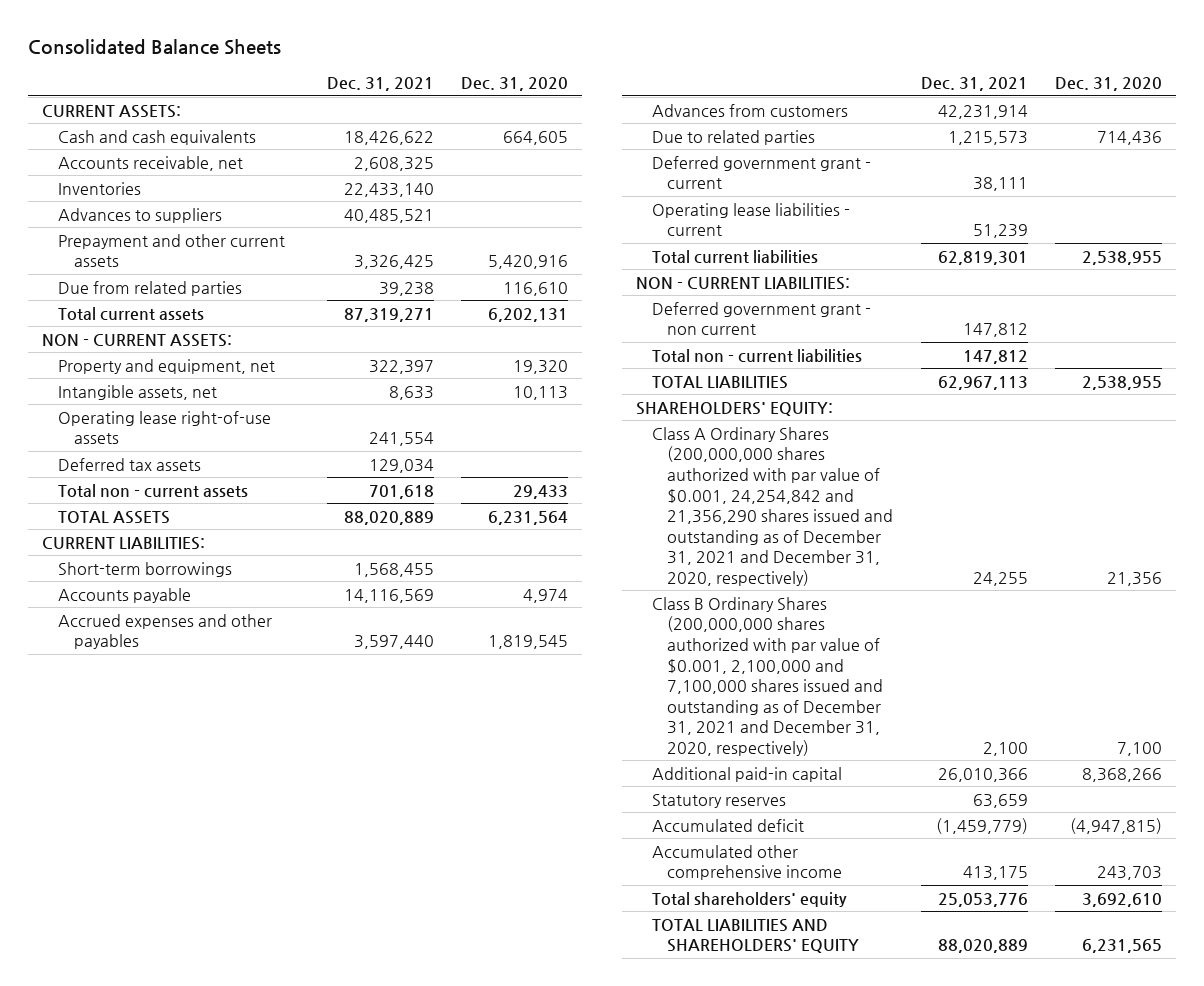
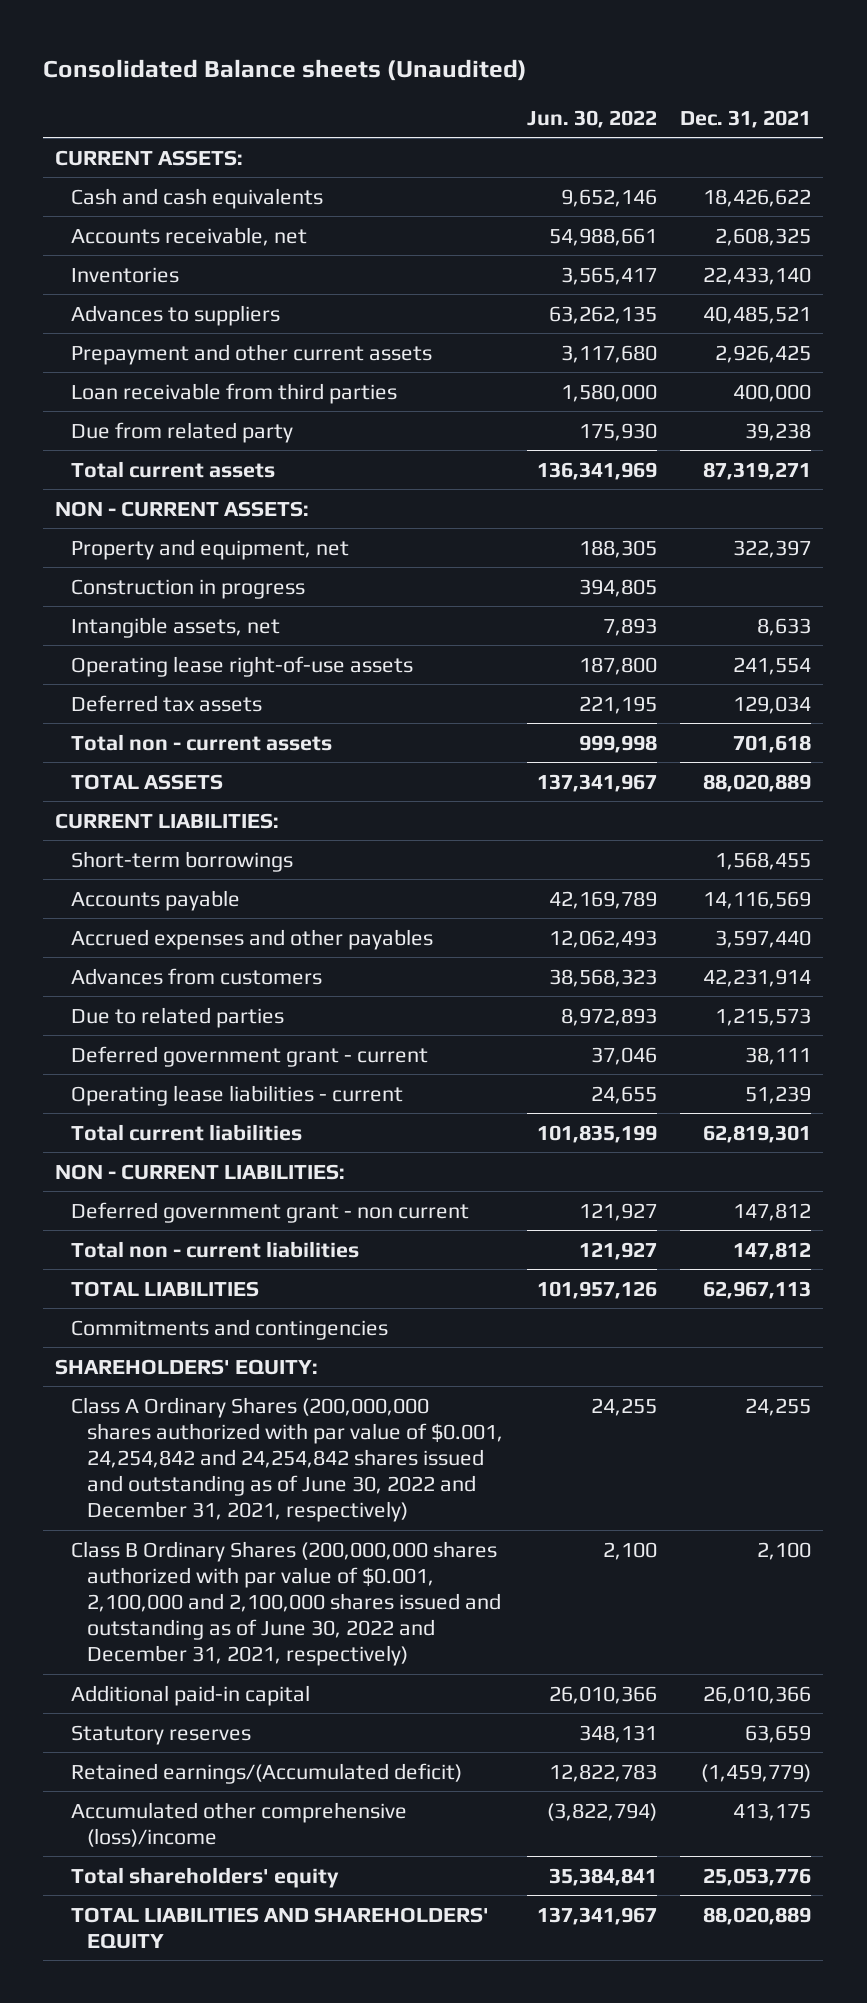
- Consolidated Balance Sheets
+ Consolidated Balance sheets (Unaudited)
- | Dec. 31, 2021 | Dec. 31, 2020
+ | Jun. 30, 2022 | Dec. 31, 2021
- Prepayment and other current assets | 3,326,425 | 5,420,916
- Due from related parties | 39,238 | 116,610
+ Prepayment and other current assets | 3,117,680 | 2,926,425
+ Loan receivable from third parties | 1,580,000 | 400,000
+ Due from related party | 175,930 | 39,238
+ Construction in progress | 394,805 |
+ Commitments and contingencies
- Class A Ordinary Shares (200,000,000 shares authorized with par value of $0.001, 24,254,842 and 21,356,290 shares issued and outstanding as of December 31, 2021 and December 31, 2020, respectively) | 24,255 | 21,356
- Class B Ordinary Shares (200,000,000 shares authorized with par value of $0.001, 2,100,000 and 7,100,000 shares issued and outstanding as of December 31, 2021 and December 31, 2020, respectively) | 2,100 | 7,100
+ Class A Ordinary Shares (200,000,000 shares authorized with par value of $0.001, 24,254,842 and 24,254,842 shares issued and outstanding as of June 30, 2022 and December 31, 2021, respectively) | 24,255 | 24,255
+ Class B Ordinary Shares (200,000,000 shares authorized with par value of $0.001, 2,100,000 and 2,100,000 shares issued and outstanding as of June 30, 2022 and December 31, 2021, respectively) | 2,100 | 2,100
- Accumulated deficit | (1,459,779) | (4,947,815)
- Accumulated other comprehensive income | 413,175 | 243,703
+ Retained earnings/(Accumulated deficit) | 12,822,783 | (1,459,779)
+ Accumulated other comprehensive (loss)/income | (3,822,794) | 413,175

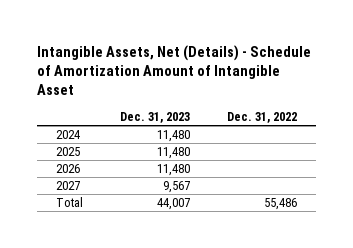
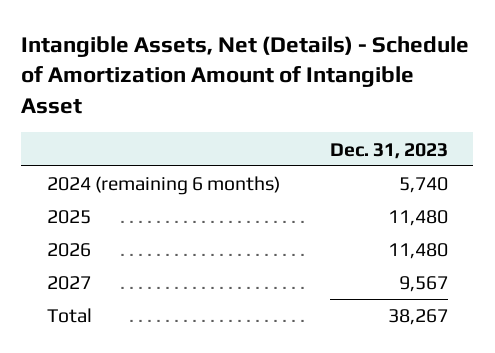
- | Dec. 31, 2023 | Dec. 31, 2022
+ | Dec. 31, 2023
- 2024 | 11,480 |
+ 2024 (remaining 6 months) | 5,740
- Total | 44,007 | 55,486
+ Total | 38,267

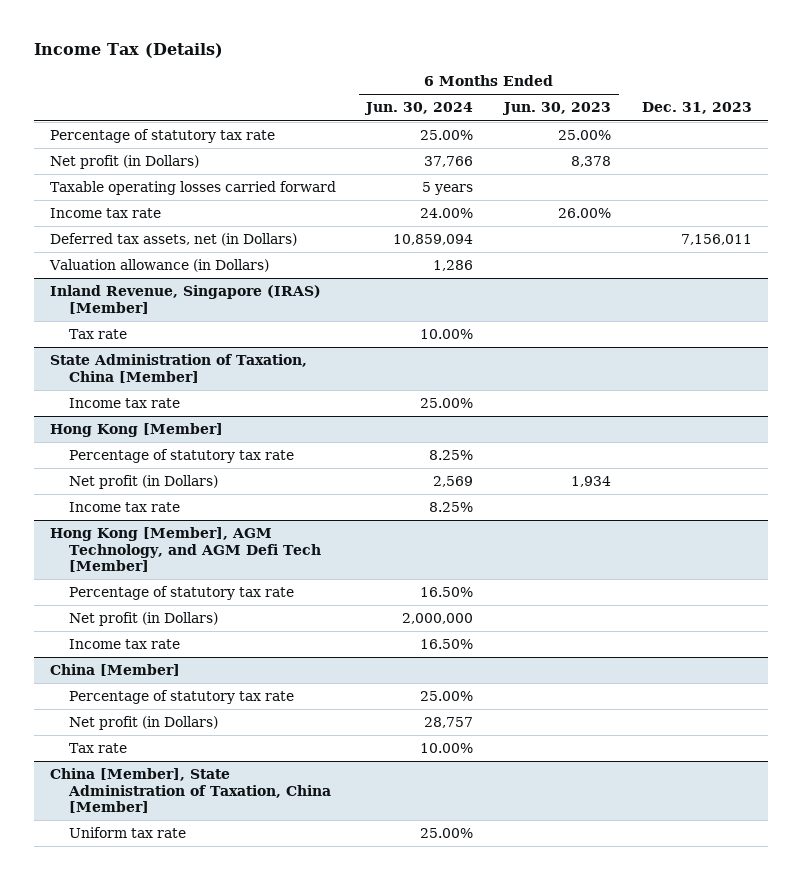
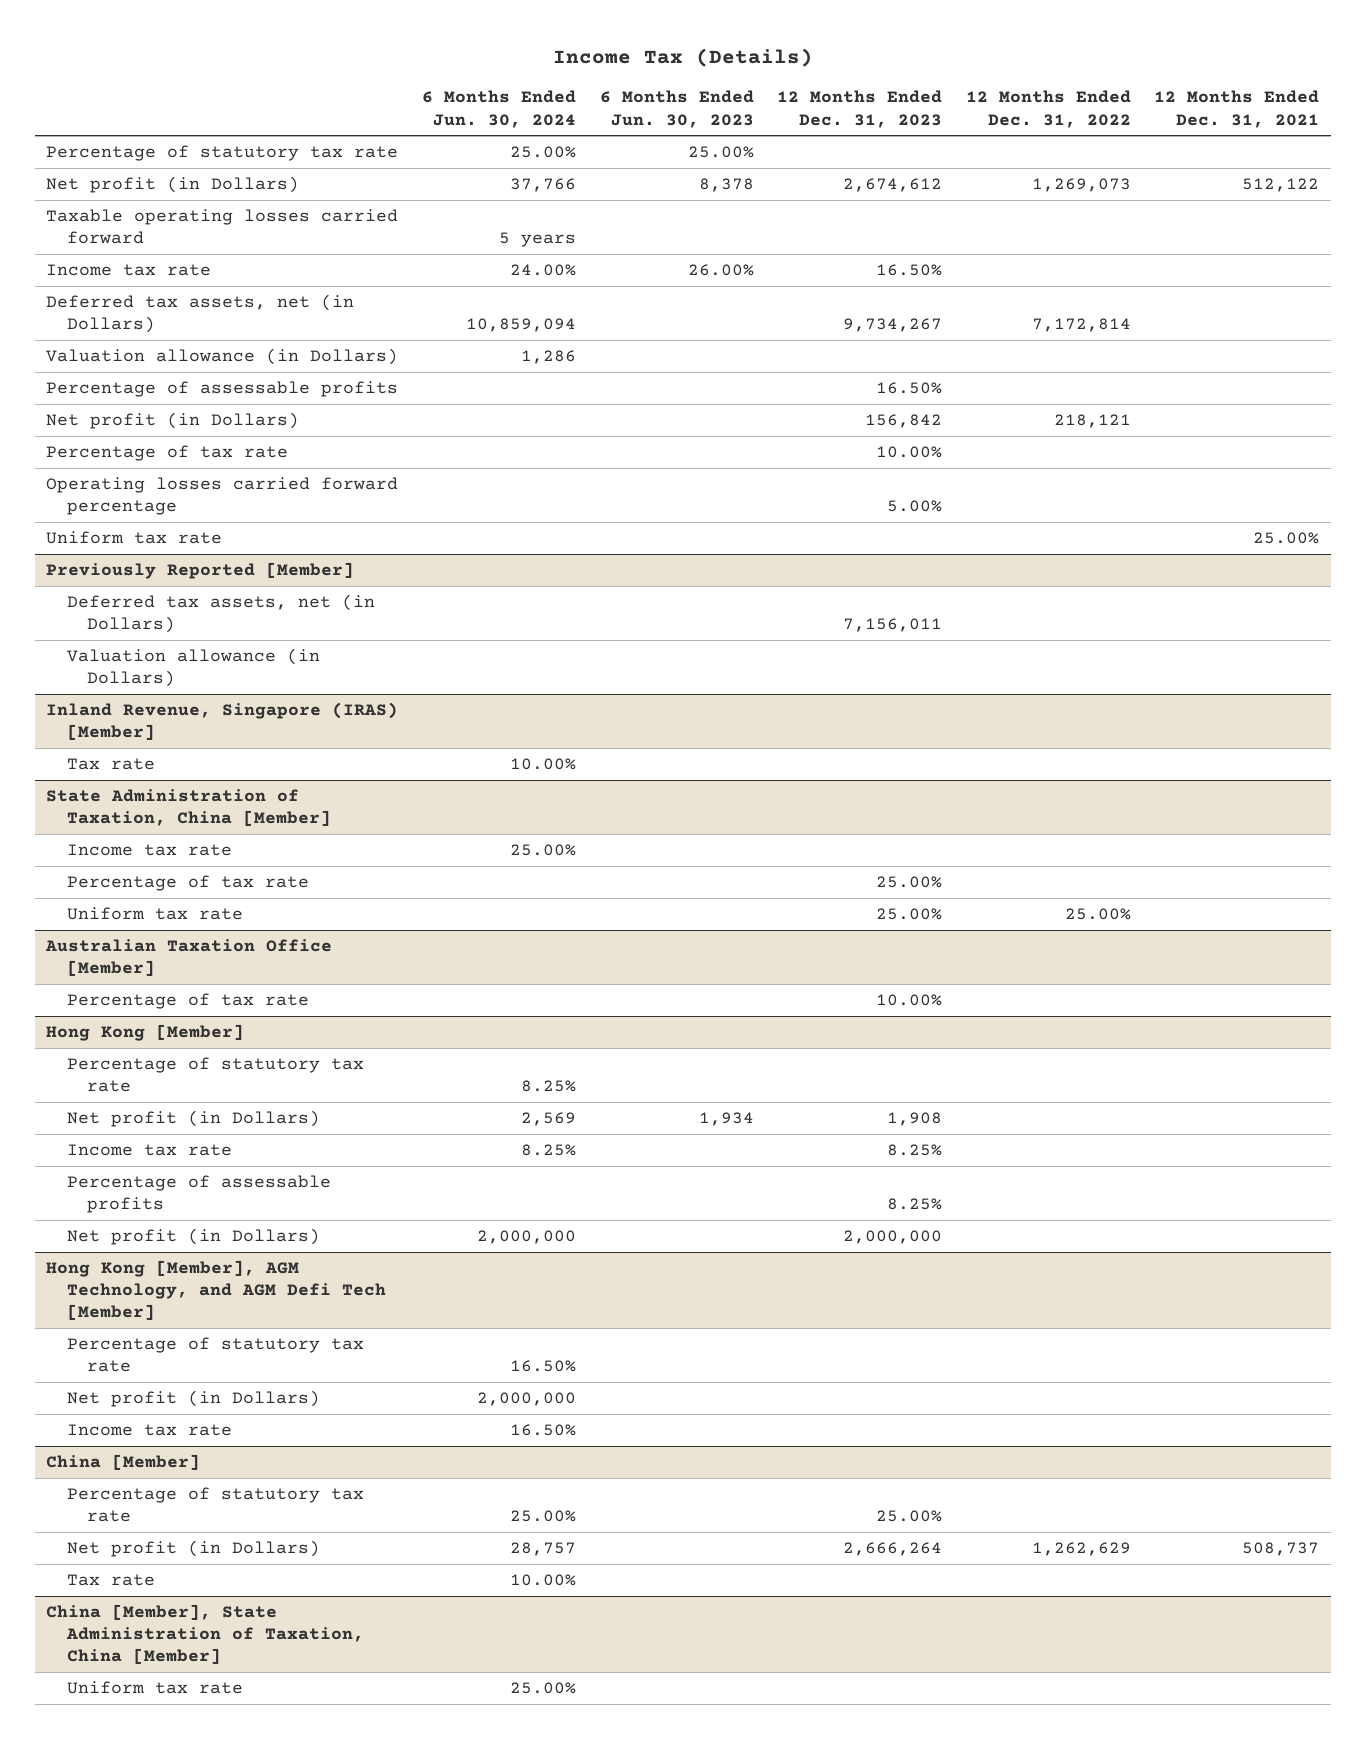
- | 6 Months Ended Jun. 30, 2024 | 6 Months Ended Jun. 30, 2023 | Dec. 31, 2023
+ | 6 Months Ended Jun. 30, 2024 | 6 Months Ended Jun. 30, 2023 | 12 Months Ended Dec. 31, 2023 | 12 Months Ended Dec. 31, 2022 | 12 Months Ended Dec. 31, 2021
+ Percentage of assessable profits | | | 16.50% | |
+ Net profit (in Dollars) | | | 156,842 | 218,121 |
+ Percentage of tax rate | | | 10.00% | |
+ Operating losses carried forward percentage | | | 5.00% | |
+ Uniform tax rate | | | | | 25.00%
+ Previously Reported [Member]
+ Deferred tax assets, net (in Dollars) | | | 7,156,011 | |
+ Valuation allowance (in Dollars)
@ State Administration of Taxation, China [Member]
+ Percentage of tax rate | | | 25.00% | |
+ Uniform tax rate | | | 25.00% | 25.00% |
+ Australian Taxation Office [Member]
+ Percentage of tax rate | | | 10.00% | |
@ Hong Kong [Member]
+ Percentage of assessable profits | | | 8.25% | |
+ Net profit (in Dollars) | 2,000,000 | | 2,000,000 | |

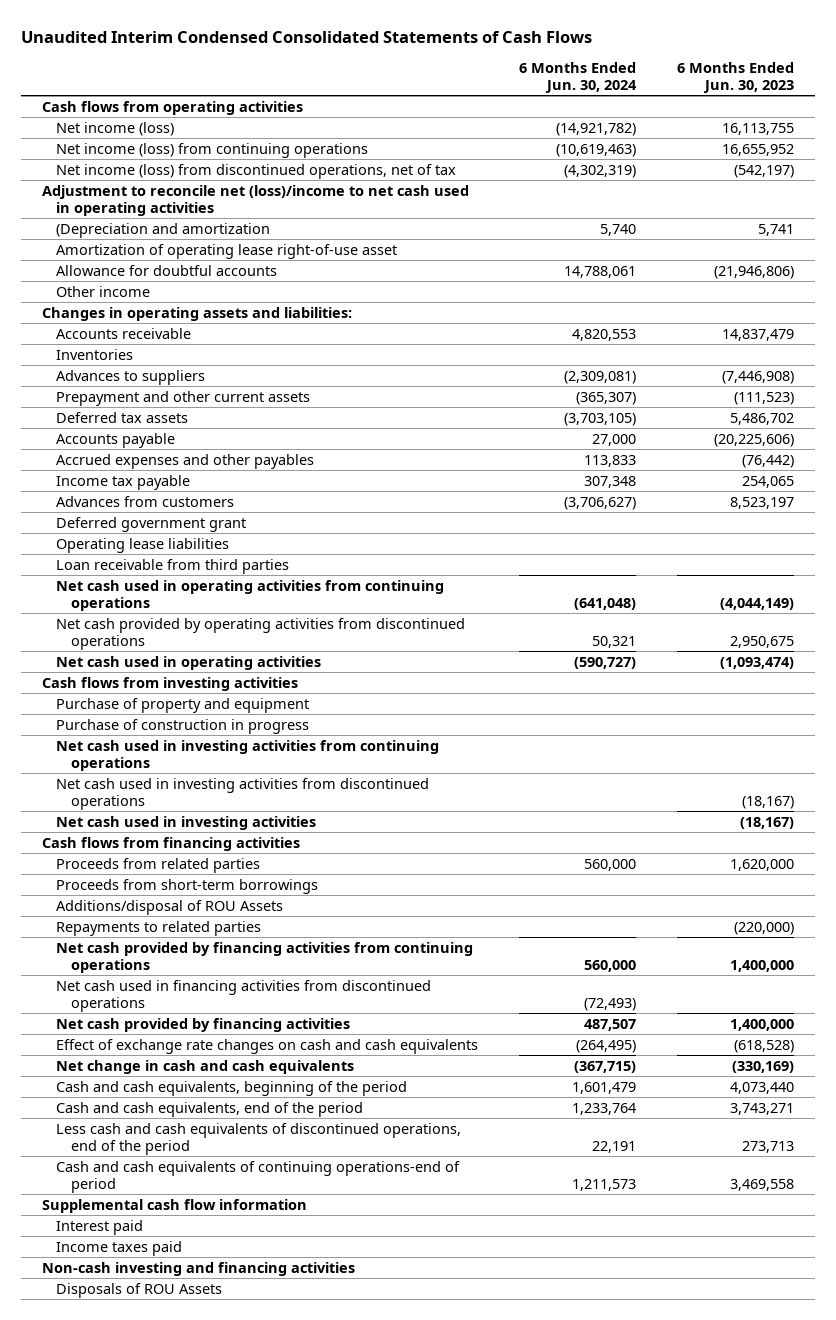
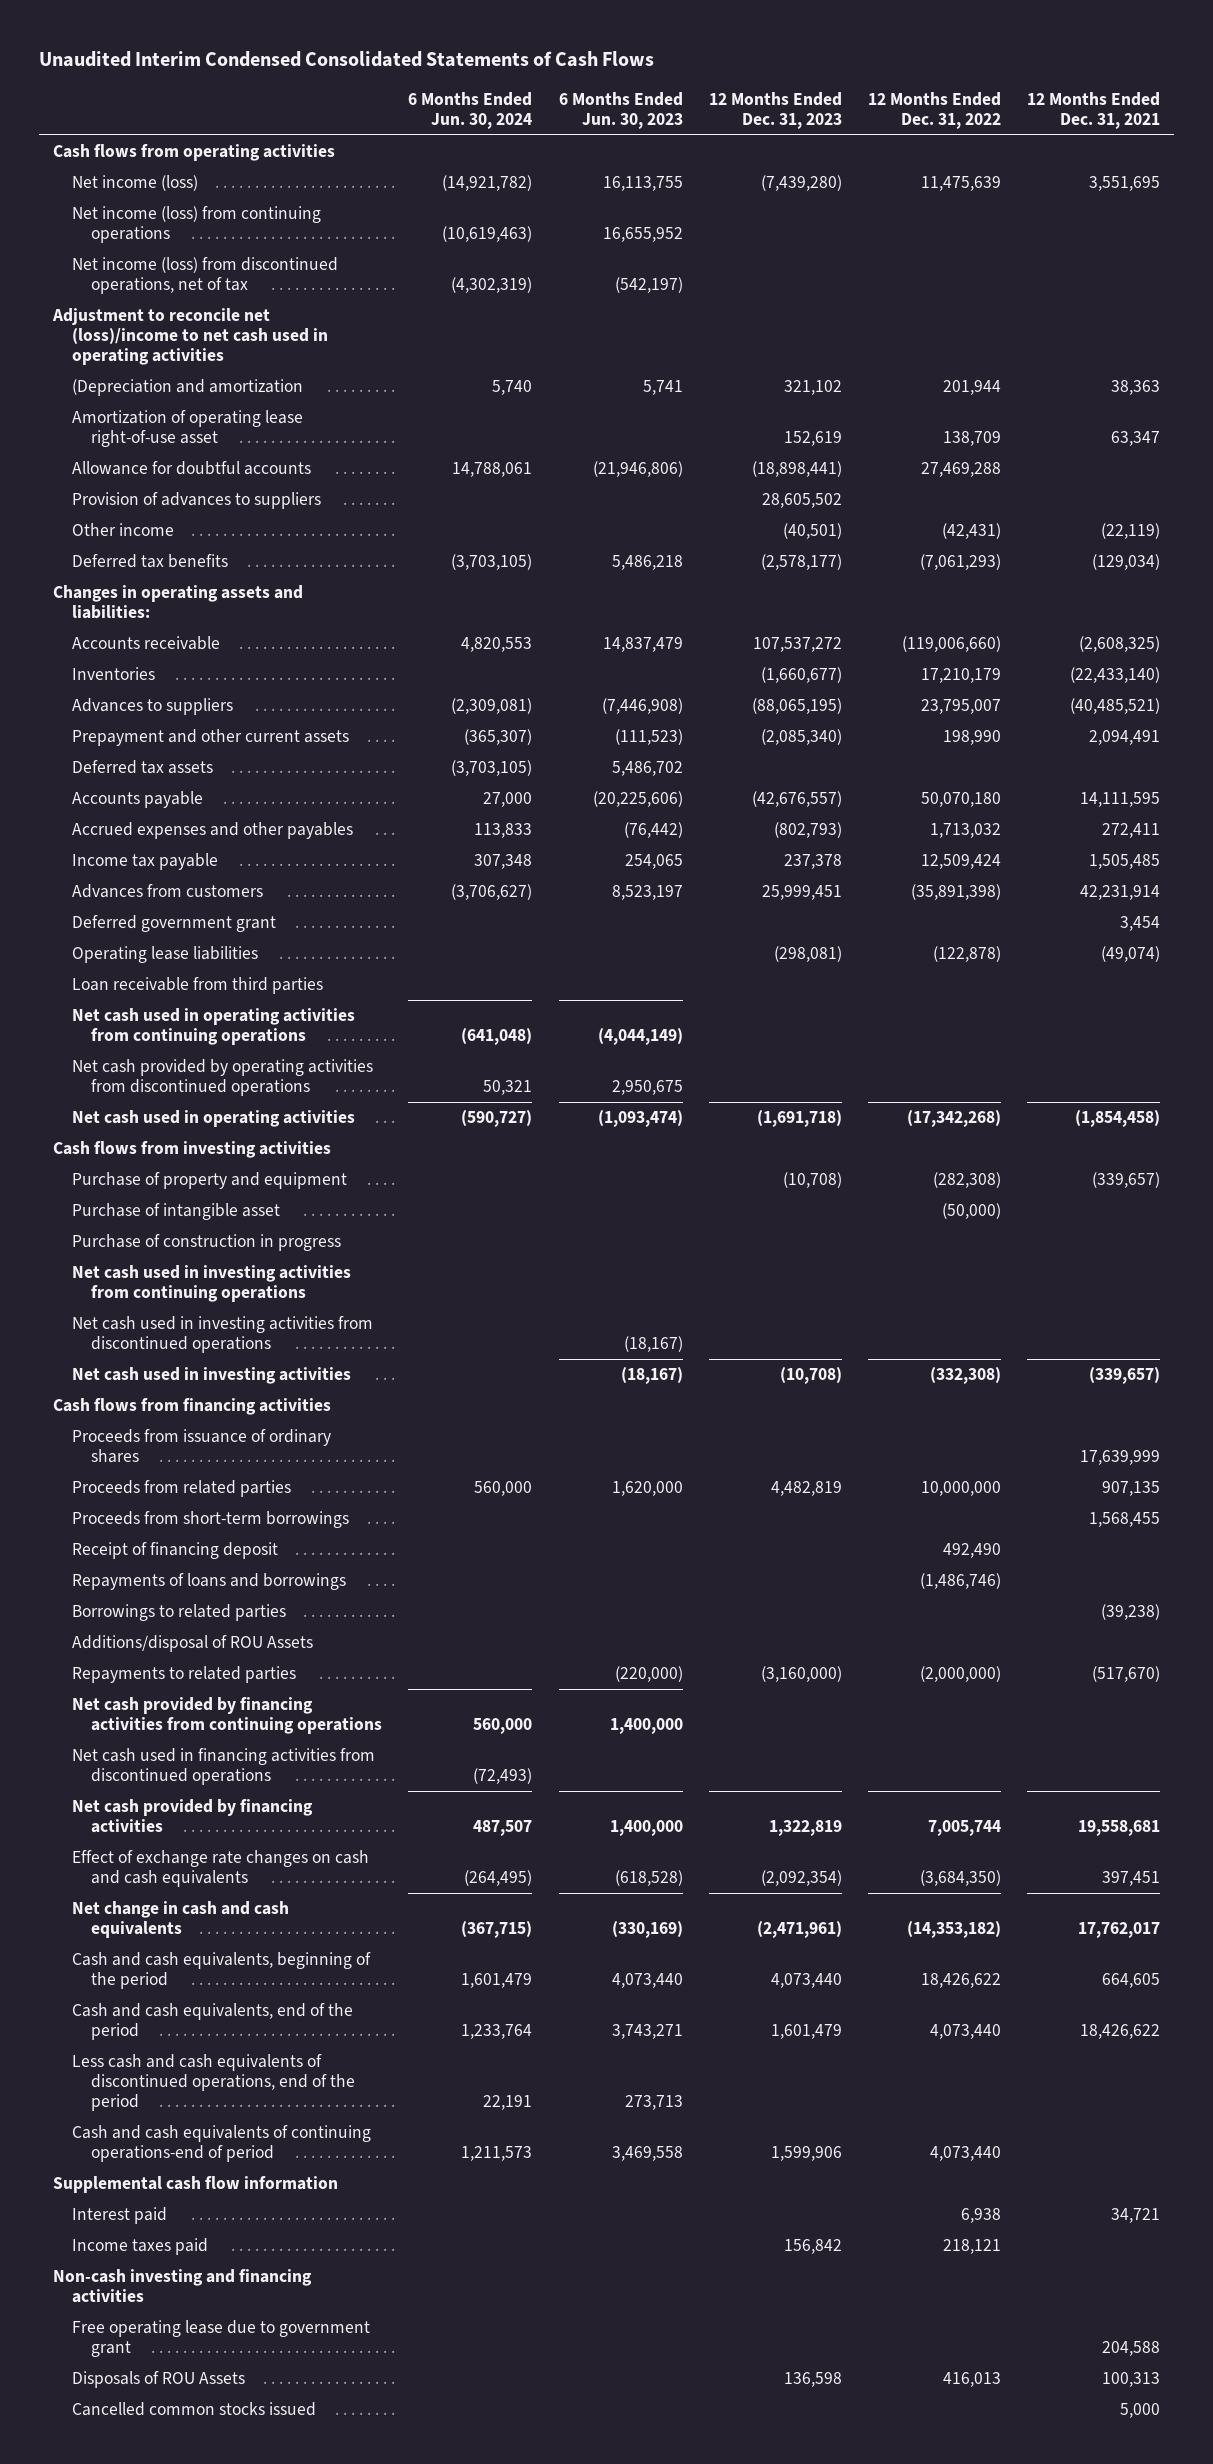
- | 6 Months Ended Jun. 30, 2024 | 6 Months Ended Jun. 30, 2023
+ | 6 Months Ended Jun. 30, 2024 | 6 Months Ended Jun. 30, 2023 | 12 Months Ended Dec. 31, 2023 | 12 Months Ended Dec. 31, 2022 | 12 Months Ended Dec. 31, 2021
+ Provision of advances to suppliers | | | 28,605,502 | |
+ Deferred tax benefits | (3,703,105) | 5,486,218 | (2,578,177) | (7,061,293) | (129,034)
+ Purchase of intangible asset | | | | (50,000) |
+ Proceeds from issuance of ordinary shares | | | | | 17,639,999
+ Receipt of financing deposit | | | | 492,490 |
+ Repayments of loans and borrowings | | | | (1,486,746) |
+ Borrowings to related parties | | | | | (39,238)
+ Free operating lease due to government grant | | | | | 204,588
+ Cancelled common stocks issued | | | | | 5,000

